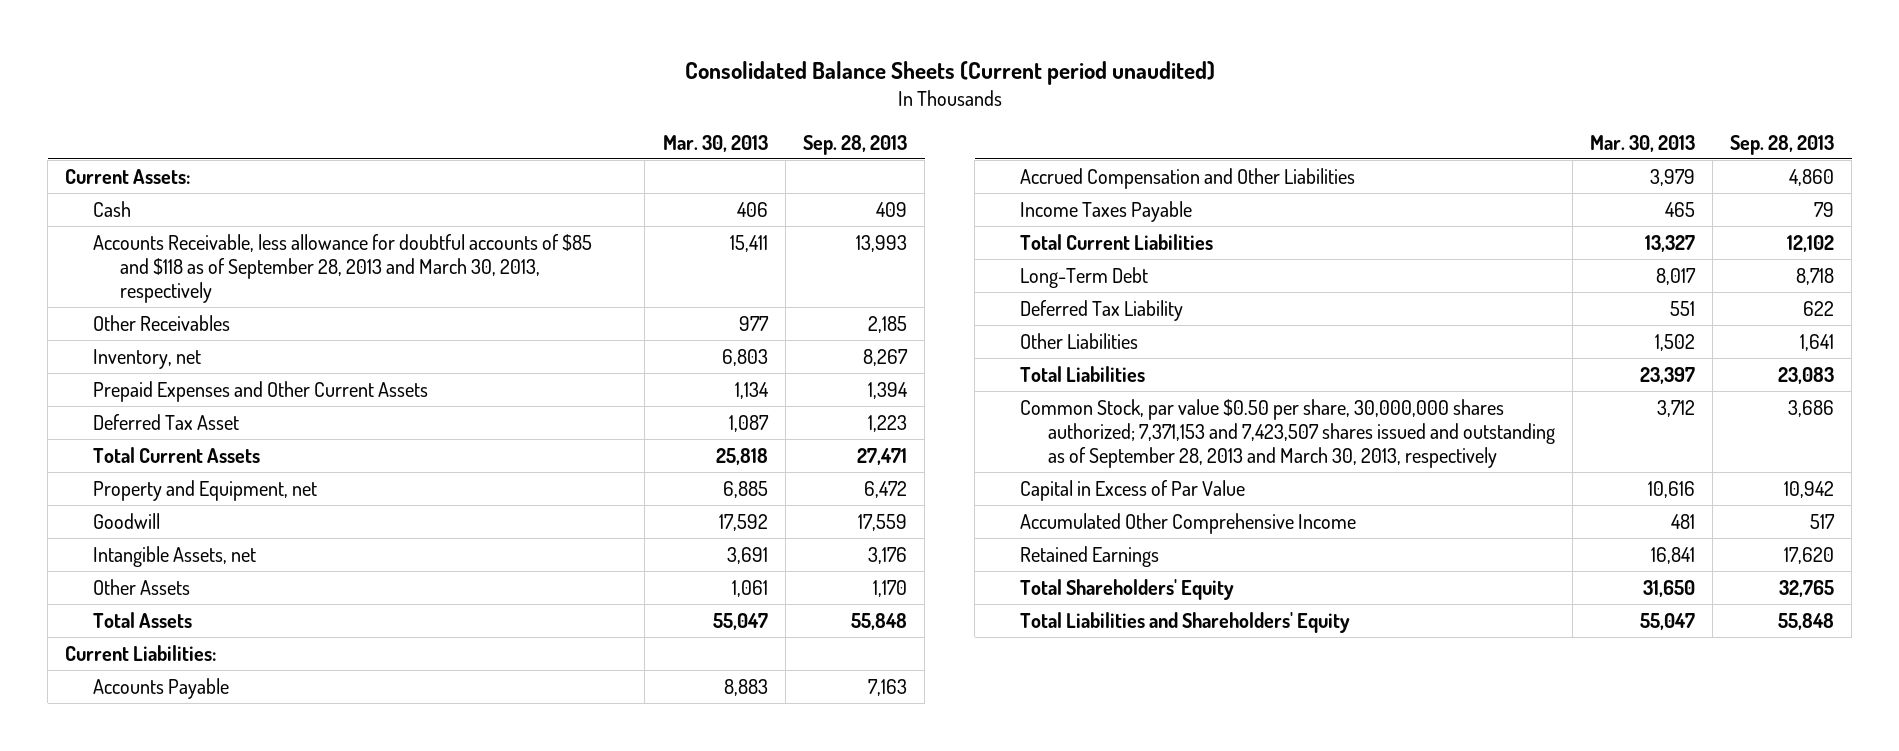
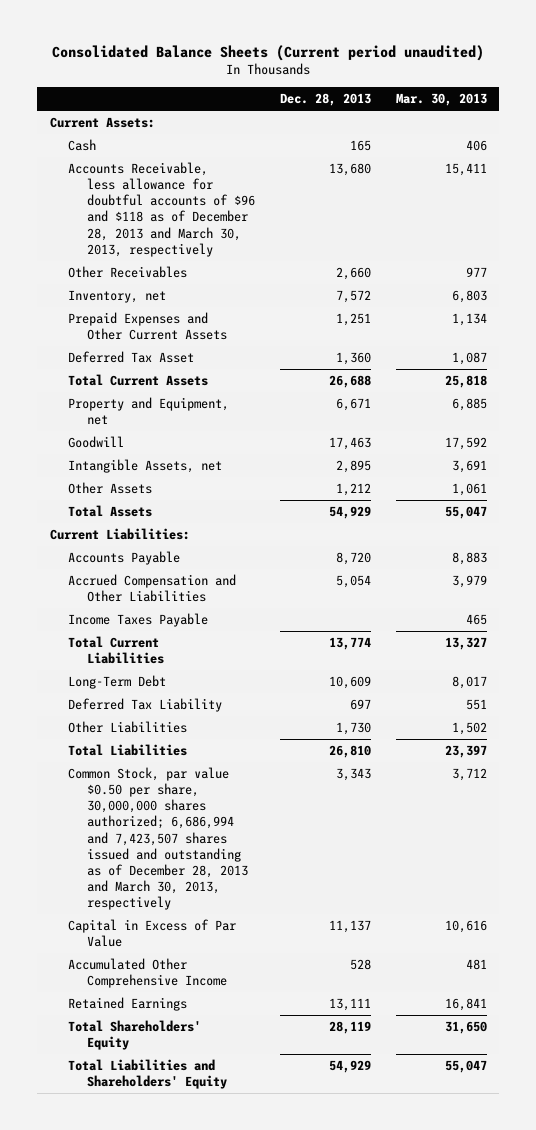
- | Mar. 30, 2013 | Sep. 28, 2013
+ | Dec. 28, 2013 | Mar. 30, 2013
- Accounts Receivable, less allowance for doubtful accounts of $85 and $118 as of September 28, 2013 and March 30, 2013, respectively | 15,411 | 13,993
+ Accounts Receivable, less allowance for doubtful accounts of $96 and $118 as of December 28, 2013 and March 30, 2013, respectively | 13,680 | 15,411
- Common Stock, par value $0.50 per share, 30,000,000 shares authorized; 7,371,153 and 7,423,507 shares issued and outstanding as of September 28, 2013 and March 30, 2013, respectively | 3,712 | 3,686
+ Common Stock, par value $0.50 per share, 30,000,000 shares authorized; 6,686,994 and 7,423,507 shares issued and outstanding as of December 28, 2013 and March 30, 2013, respectively | 3,343 | 3,712

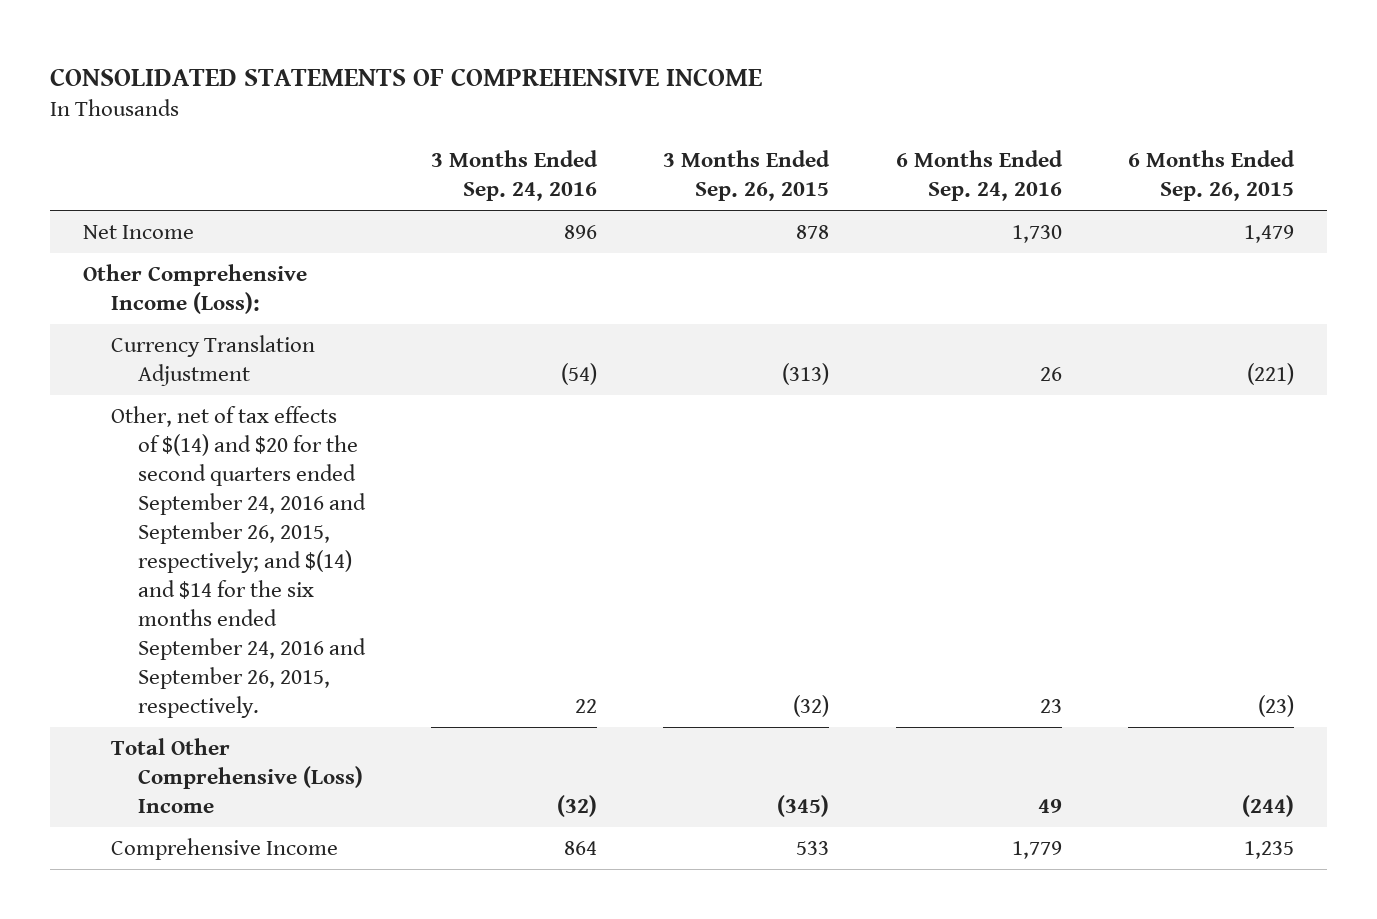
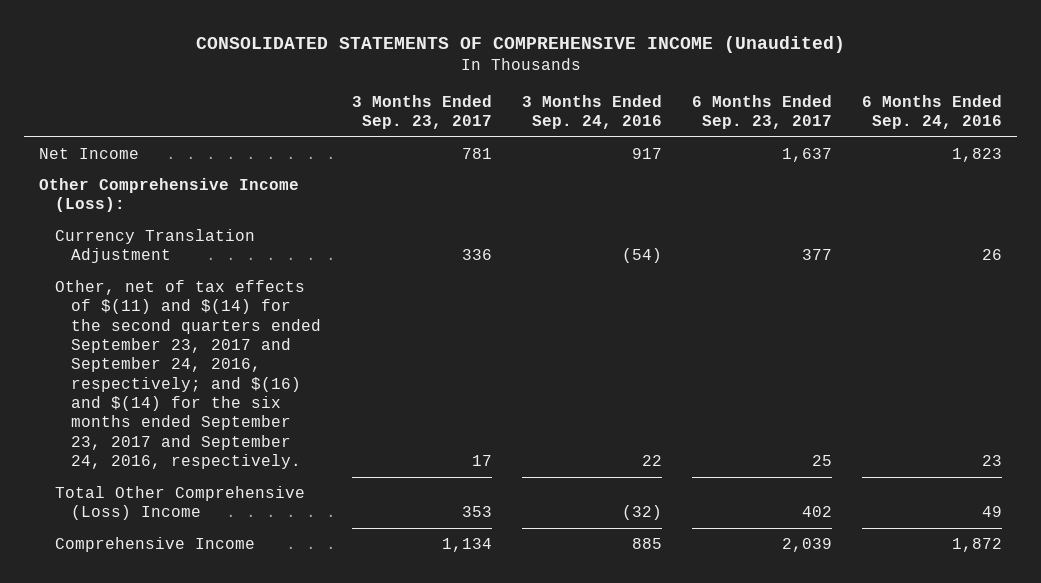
- CONSOLIDATED STATEMENTS OF COMPREHENSIVE INCOME
+ CONSOLIDATED STATEMENTS OF COMPREHENSIVE INCOME (Unaudited)
- | 3 Months Ended Sep. 24, 2016 | 3 Months Ended Sep. 26, 2015 | 6 Months Ended Sep. 24, 2016 | 6 Months Ended Sep. 26, 2015
+ | 3 Months Ended Sep. 23, 2017 | 3 Months Ended Sep. 24, 2016 | 6 Months Ended Sep. 23, 2017 | 6 Months Ended Sep. 24, 2016
- Net Income | 896 | 878 | 1,730 | 1,479
+ Net Income | 781 | 917 | 1,637 | 1,823
- Other, net of tax effects of $(14) and $20 for the second quarters ended September 24, 2016 and September 26, 2015, respectively; and $(14) and $14 for the six months ended September 24, 2016 and September 26, 2015, respectively. | 22 | (32) | 23 | (23)
+ Other, net of tax effects of $(11) and $(14) for the second quarters ended September 23, 2017 and September 24, 2016, respectively; and $(16) and $(14) for the six months ended September 23, 2017 and September 24, 2016, respectively. | 17 | 22 | 25 | 23
- Comprehensive Income | 864 | 533 | 1,779 | 1,235
+ Comprehensive Income | 1,134 | 885 | 2,039 | 1,872

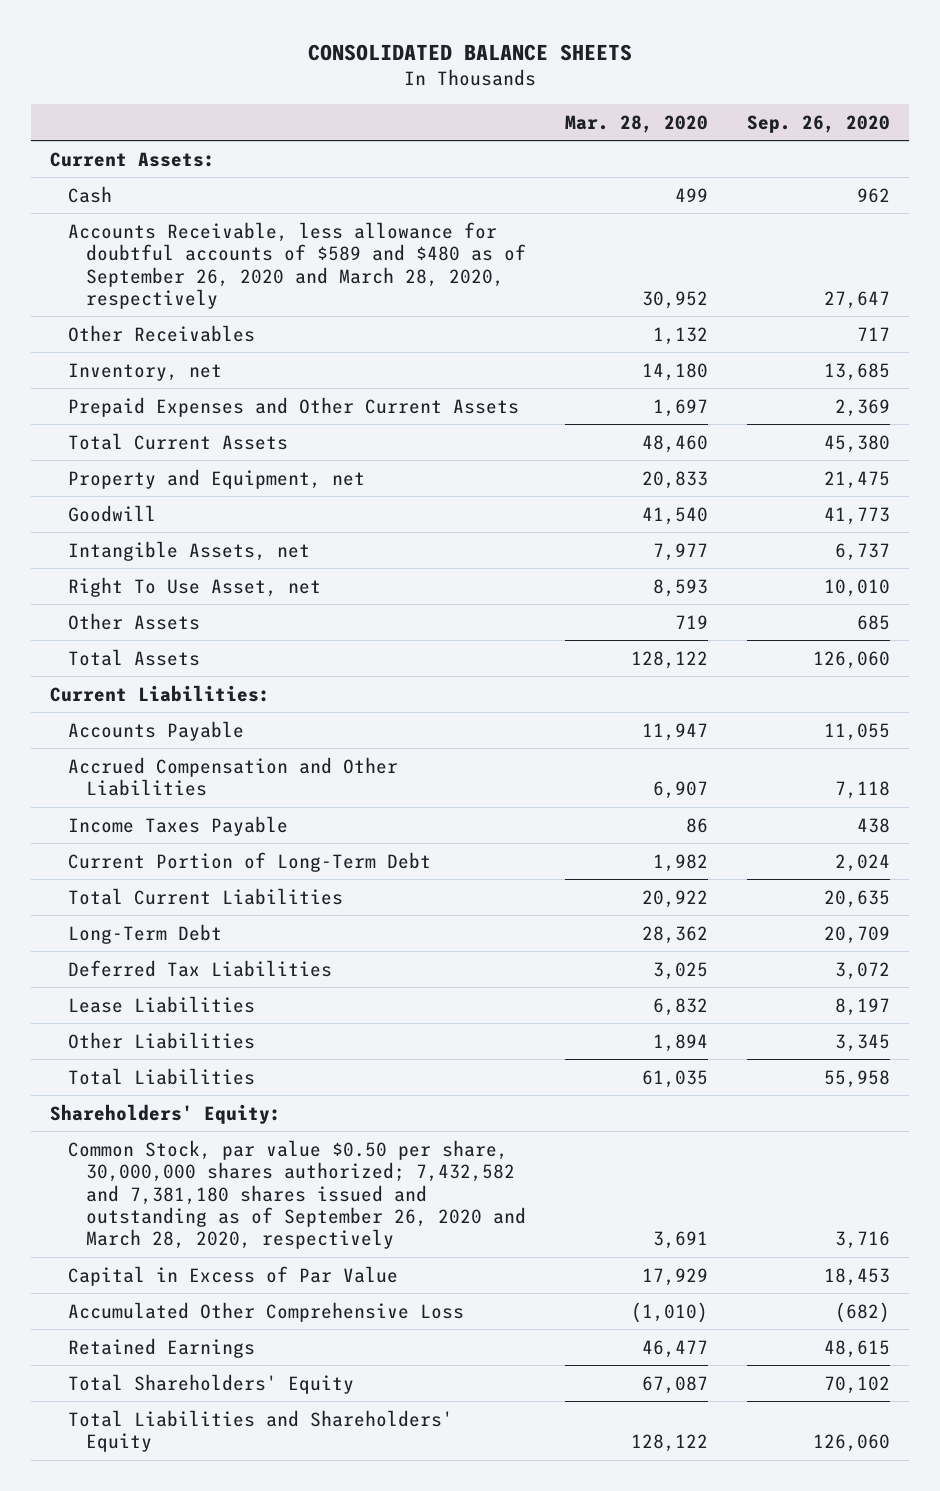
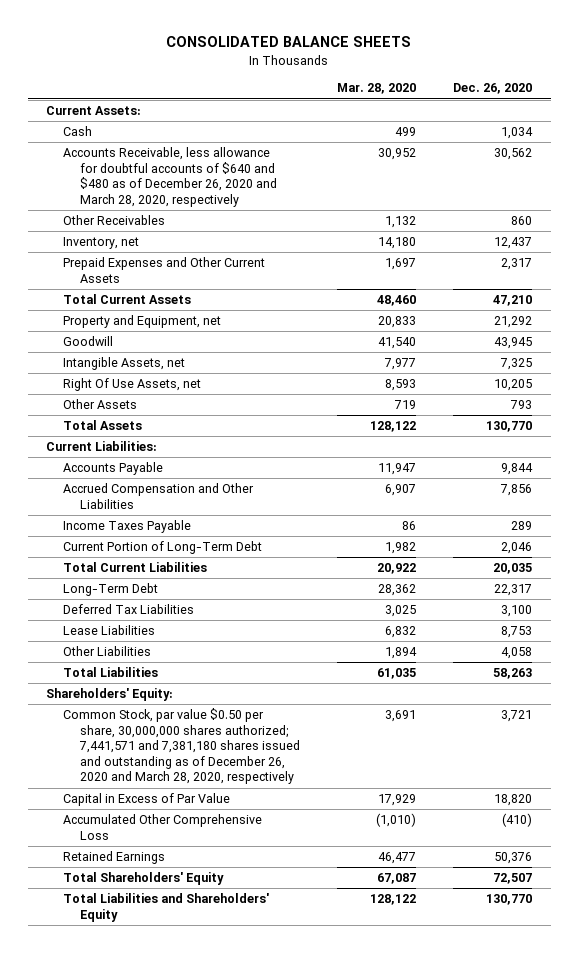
- | Mar. 28, 2020 | Sep. 26, 2020
+ | Mar. 28, 2020 | Dec. 26, 2020
- Accounts Receivable, less allowance for doubtful accounts of $589 and $480 as of September 26, 2020 and March 28, 2020, respectively | 30,952 | 27,647
+ Accounts Receivable, less allowance for doubtful accounts of $640 and $480 as of December 26, 2020 and March 28, 2020, respectively | 30,952 | 30,562
- Right To Use Asset, net | 8,593 | 10,010
+ Right Of Use Assets, net | 8,593 | 10,205
- Common Stock, par value $0.50 per share, 30,000,000 shares authorized; 7,432,582 and 7,381,180 shares issued and outstanding as of September 26, 2020 and March 28, 2020, respectively | 3,691 | 3,716
+ Common Stock, par value $0.50 per share, 30,000,000 shares authorized; 7,441,571 and 7,381,180 shares issued and outstanding as of December 26, 2020 and March 28, 2020, respectively | 3,691 | 3,721

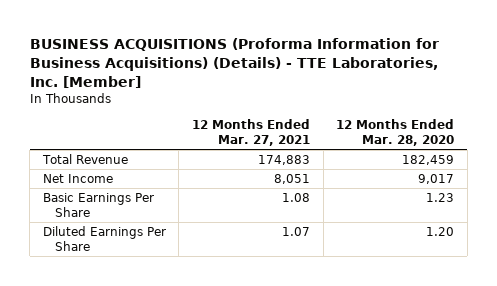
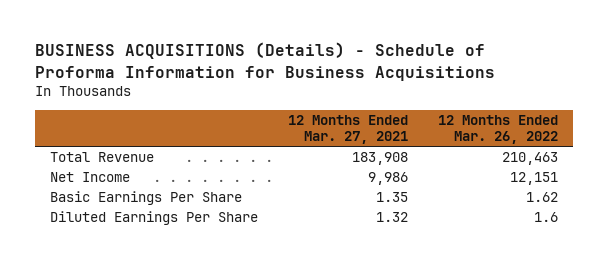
- BUSINESS ACQUISITIONS (Proforma Information for Business Acquisitions) (Details) - TTE Laboratories, Inc. [Member]
+ BUSINESS ACQUISITIONS (Details) - Schedule of Proforma Information for Business Acquisitions
- | 12 Months Ended Mar. 27, 2021 | 12 Months Ended Mar. 28, 2020
+ | 12 Months Ended Mar. 27, 2021 | 12 Months Ended Mar. 26, 2022
- Total Revenue | 174,883 | 182,459
- Net Income | 8,051 | 9,017
- Basic Earnings Per Share | 1.08 | 1.23
- Diluted Earnings Per Share | 1.07 | 1.20
+ Total Revenue | 183,908 | 210,463
+ Net Income | 9,986 | 12,151
+ Basic Earnings Per Share | 1.35 | 1.62
+ Diluted Earnings Per Share | 1.32 | 1.6

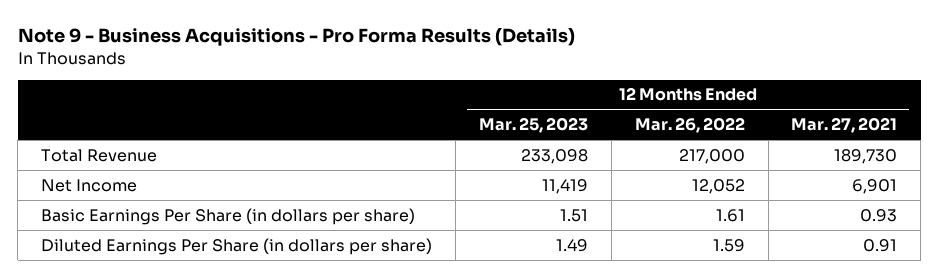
- BUSINESS ACQUISITIONS (Details) - Schedule of Proforma Information for Business Acquisitions
+ Note 9 - Business Acquisitions - Pro Forma Results (Details)
- | 12 Months Ended Mar. 27, 2021 | 12 Months Ended Mar. 26, 2022
+ | 12 Months Ended Mar. 25, 2023 | 12 Months Ended Mar. 26, 2022 | 12 Months Ended Mar. 27, 2021
- Total Revenue | 183,908 | 210,463
- Net Income | 9,986 | 12,151
- Basic Earnings Per Share | 1.35 | 1.62
- Diluted Earnings Per Share | 1.32 | 1.6
+ Total Revenue | 233,098 | 217,000 | 189,730
+ Net Income | 11,419 | 12,052 | 6,901
+ Basic Earnings Per Share (in dollars per share) | 1.51 | 1.61 | 0.93
+ Diluted Earnings Per Share (in dollars per share) | 1.49 | 1.59 | 0.91

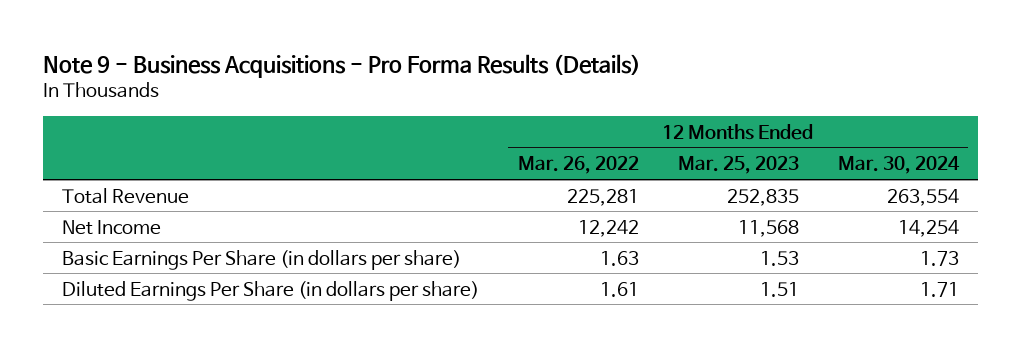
- | 12 Months Ended Mar. 25, 2023 | 12 Months Ended Mar. 26, 2022 | 12 Months Ended Mar. 27, 2021
+ | 12 Months Ended Mar. 26, 2022 | 12 Months Ended Mar. 25, 2023 | 12 Months Ended Mar. 30, 2024
- Total Revenue | 233,098 | 217,000 | 189,730
- Net Income | 11,419 | 12,052 | 6,901
- Basic Earnings Per Share (in dollars per share) | 1.51 | 1.61 | 0.93
- Diluted Earnings Per Share (in dollars per share) | 1.49 | 1.59 | 0.91
+ Total Revenue | 225,281 | 252,835 | 263,554
+ Net Income | 12,242 | 11,568 | 14,254
+ Basic Earnings Per Share (in dollars per share) | 1.63 | 1.53 | 1.73
+ Diluted Earnings Per Share (in dollars per share) | 1.61 | 1.51 | 1.71

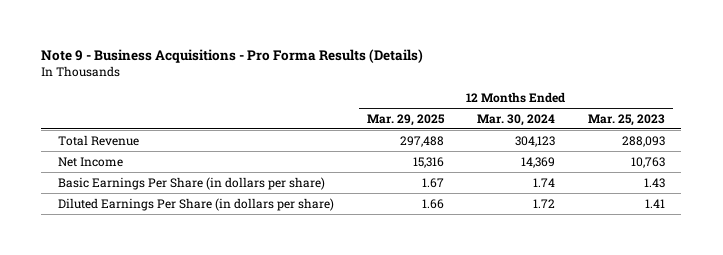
- | 12 Months Ended Mar. 26, 2022 | 12 Months Ended Mar. 25, 2023 | 12 Months Ended Mar. 30, 2024
+ | 12 Months Ended Mar. 29, 2025 | 12 Months Ended Mar. 30, 2024 | 12 Months Ended Mar. 25, 2023
- Total Revenue | 225,281 | 252,835 | 263,554
- Net Income | 12,242 | 11,568 | 14,254
- Basic Earnings Per Share (in dollars per share) | 1.63 | 1.53 | 1.73
- Diluted Earnings Per Share (in dollars per share) | 1.61 | 1.51 | 1.71
+ Total Revenue | 297,488 | 304,123 | 288,093
+ Net Income | 15,316 | 14,369 | 10,763
+ Basic Earnings Per Share (in dollars per share) | 1.67 | 1.74 | 1.43
+ Diluted Earnings Per Share (in dollars per share) | 1.66 | 1.72 | 1.41

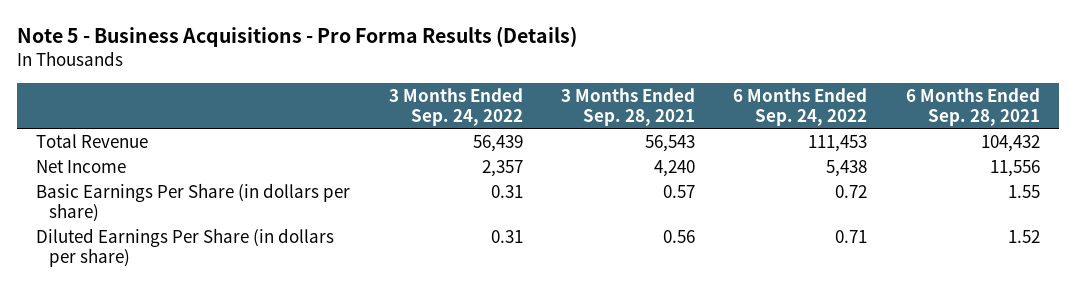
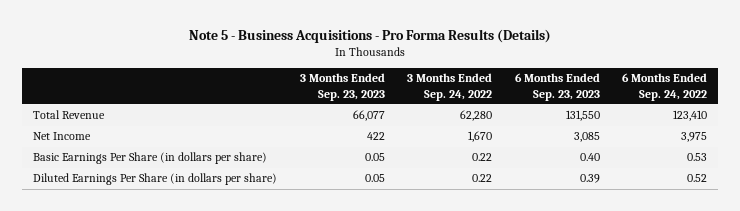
- | 3 Months Ended Sep. 24, 2022 | 3 Months Ended Sep. 28, 2021 | 6 Months Ended Sep. 24, 2022 | 6 Months Ended Sep. 28, 2021
+ | 3 Months Ended Sep. 23, 2023 | 3 Months Ended Sep. 24, 2022 | 6 Months Ended Sep. 23, 2023 | 6 Months Ended Sep. 24, 2022
- Total Revenue | 56,439 | 56,543 | 111,453 | 104,432
- Net Income | 2,357 | 4,240 | 5,438 | 11,556
- Basic Earnings Per Share (in dollars per share) | 0.31 | 0.57 | 0.72 | 1.55
- Diluted Earnings Per Share (in dollars per share) | 0.31 | 0.56 | 0.71 | 1.52
+ Total Revenue | 66,077 | 62,280 | 131,550 | 123,410
+ Net Income | 422 | 1,670 | 3,085 | 3,975
+ Basic Earnings Per Share (in dollars per share) | 0.05 | 0.22 | 0.40 | 0.53
+ Diluted Earnings Per Share (in dollars per share) | 0.05 | 0.22 | 0.39 | 0.52

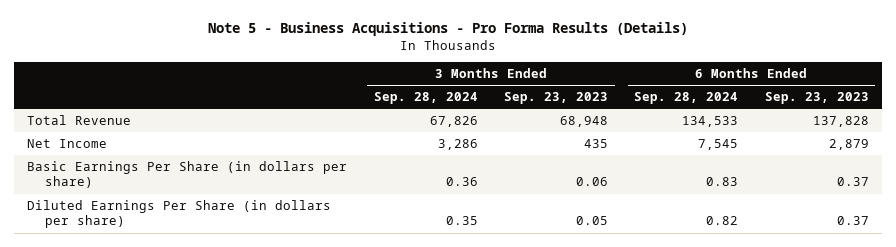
- | 3 Months Ended Sep. 23, 2023 | 3 Months Ended Sep. 24, 2022 | 6 Months Ended Sep. 23, 2023 | 6 Months Ended Sep. 24, 2022
+ | 3 Months Ended Sep. 28, 2024 | 3 Months Ended Sep. 23, 2023 | 6 Months Ended Sep. 28, 2024 | 6 Months Ended Sep. 23, 2023
- Total Revenue | 66,077 | 62,280 | 131,550 | 123,410
- Net Income | 422 | 1,670 | 3,085 | 3,975
- Basic Earnings Per Share (in dollars per share) | 0.05 | 0.22 | 0.40 | 0.53
- Diluted Earnings Per Share (in dollars per share) | 0.05 | 0.22 | 0.39 | 0.52
+ Total Revenue | 67,826 | 68,948 | 134,533 | 137,828
+ Net Income | 3,286 | 435 | 7,545 | 2,879
+ Basic Earnings Per Share (in dollars per share) | 0.36 | 0.06 | 0.83 | 0.37
+ Diluted Earnings Per Share (in dollars per share) | 0.35 | 0.05 | 0.82 | 0.37

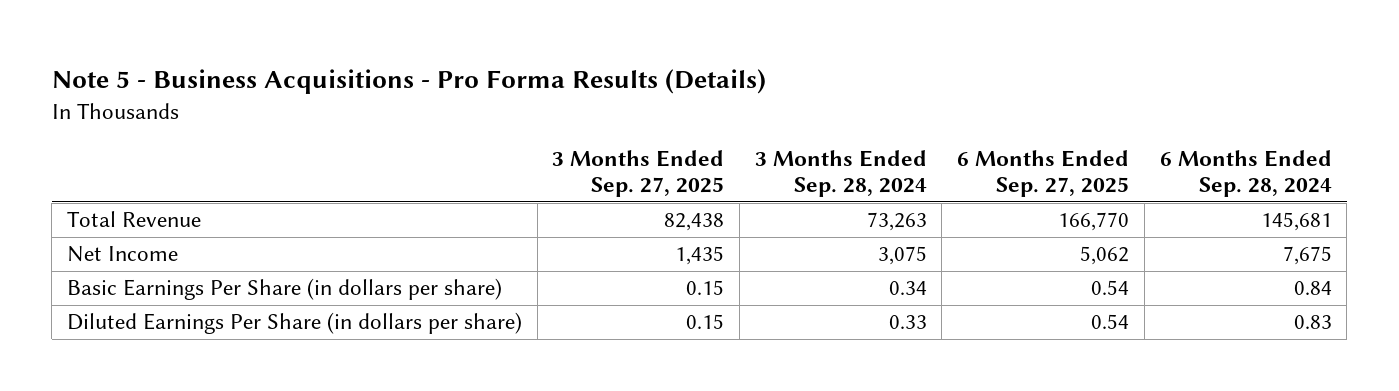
- | 3 Months Ended Sep. 28, 2024 | 3 Months Ended Sep. 23, 2023 | 6 Months Ended Sep. 28, 2024 | 6 Months Ended Sep. 23, 2023
+ | 3 Months Ended Sep. 27, 2025 | 3 Months Ended Sep. 28, 2024 | 6 Months Ended Sep. 27, 2025 | 6 Months Ended Sep. 28, 2024
- Total Revenue | 67,826 | 68,948 | 134,533 | 137,828
- Net Income | 3,286 | 435 | 7,545 | 2,879
- Basic Earnings Per Share (in dollars per share) | 0.36 | 0.06 | 0.83 | 0.37
- Diluted Earnings Per Share (in dollars per share) | 0.35 | 0.05 | 0.82 | 0.37
+ Total Revenue | 82,438 | 73,263 | 166,770 | 145,681
+ Net Income | 1,435 | 3,075 | 5,062 | 7,675
+ Basic Earnings Per Share (in dollars per share) | 0.15 | 0.34 | 0.54 | 0.84
+ Diluted Earnings Per Share (in dollars per share) | 0.15 | 0.33 | 0.54 | 0.83

